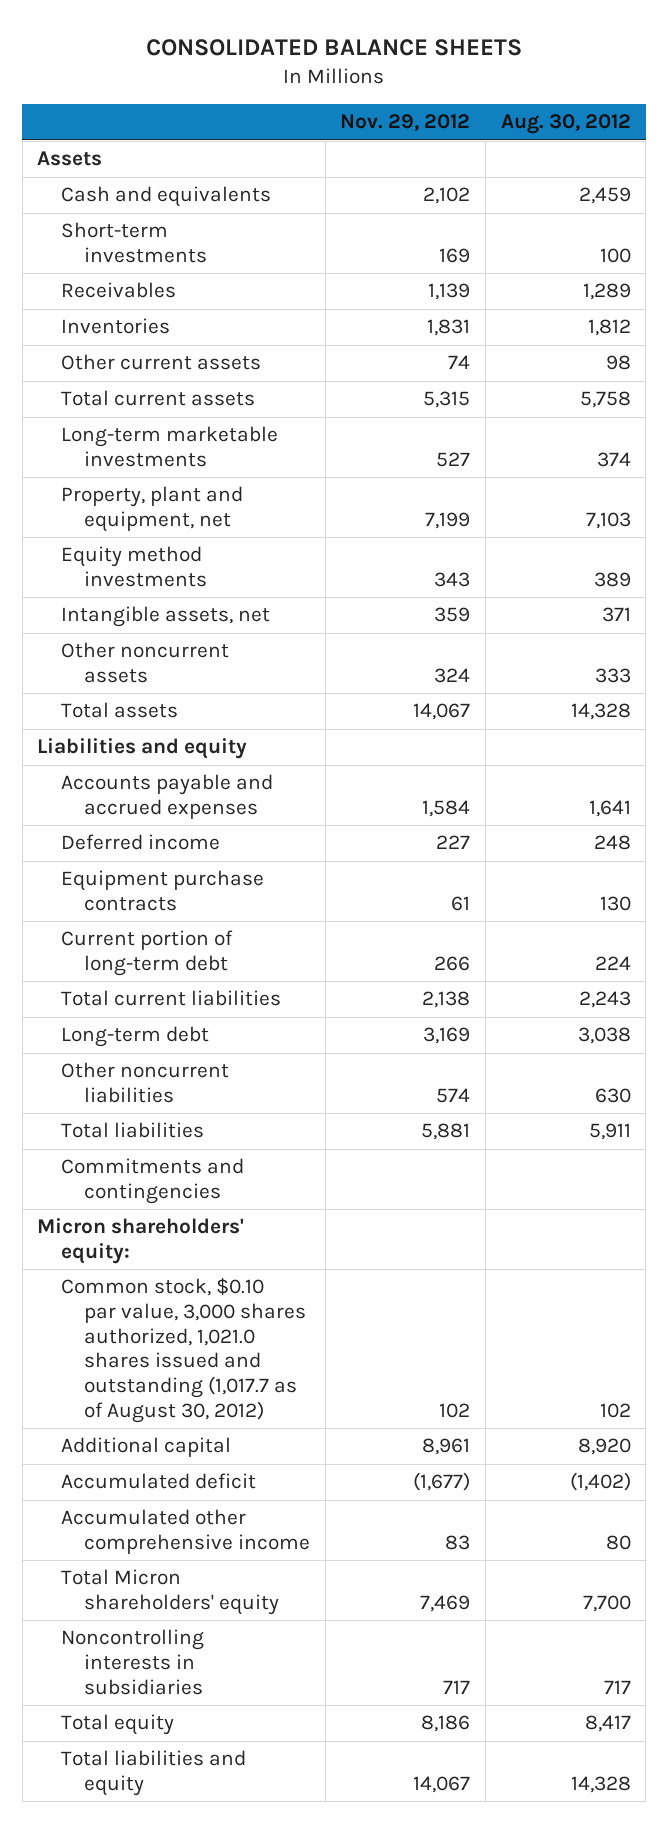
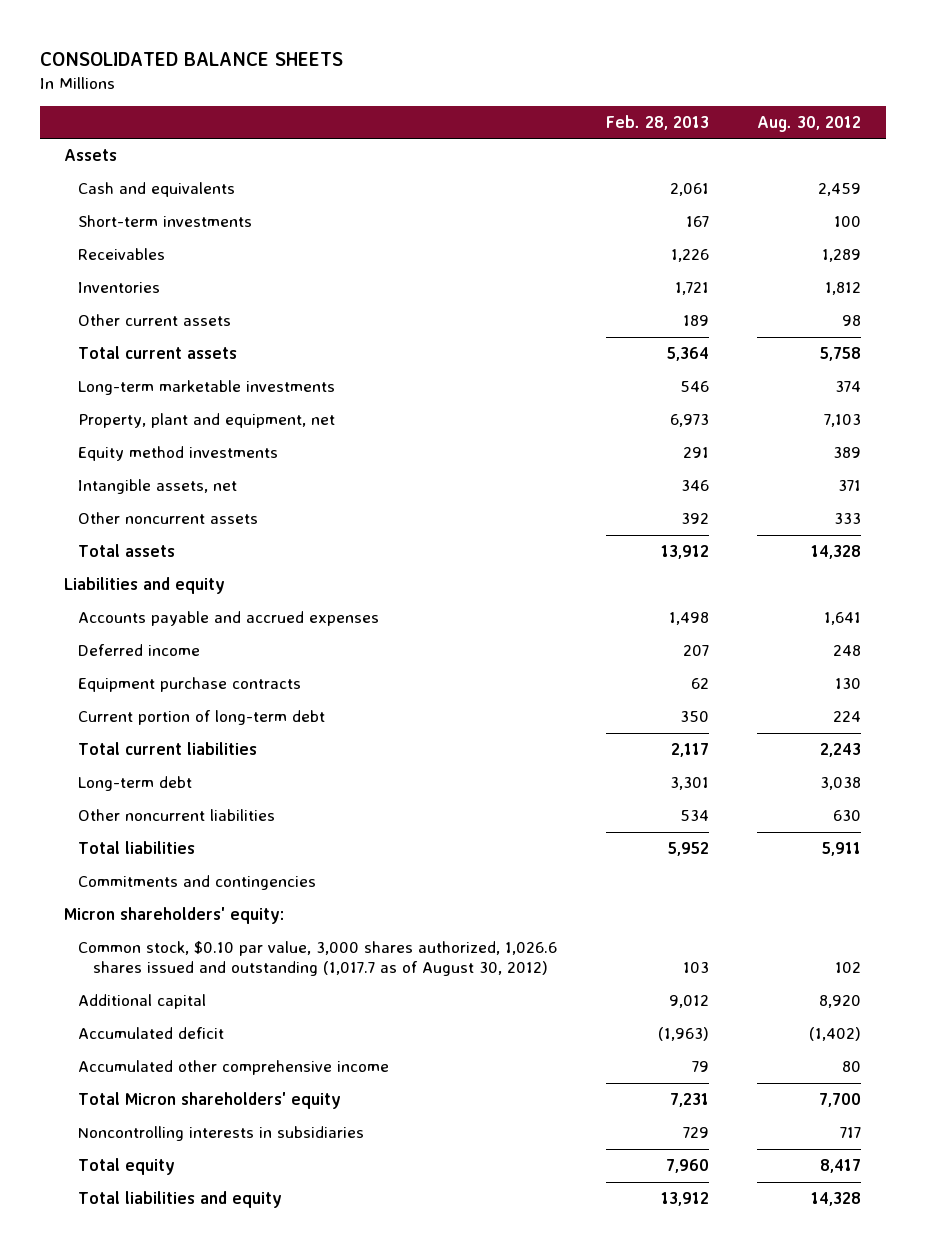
- | Nov. 29, 2012 | Aug. 30, 2012
+ | Feb. 28, 2013 | Aug. 30, 2012
- Common stock, $0.10 par value, 3,000 shares authorized, 1,021.0 shares issued and outstanding (1,017.7 as of August 30, 2012) | 102 | 102
+ Common stock, $0.10 par value, 3,000 shares authorized, 1,026.6 shares issued and outstanding (1,017.7 as of August 30, 2012) | 103 | 102

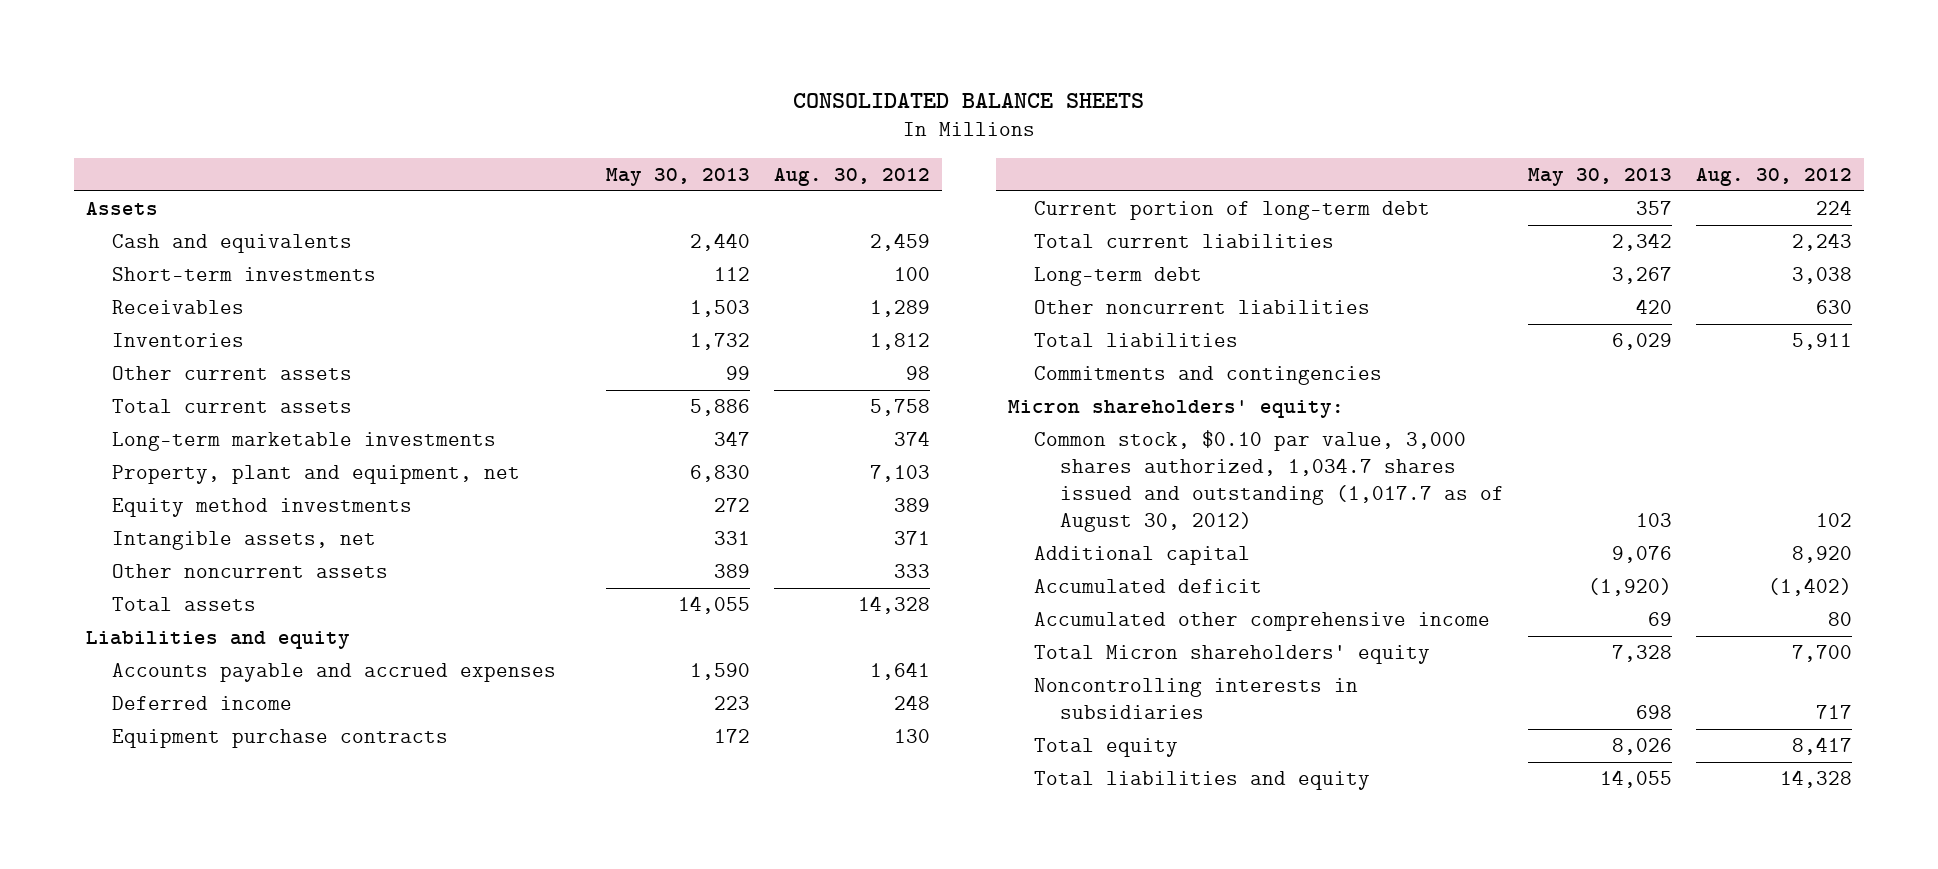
- | Feb. 28, 2013 | Aug. 30, 2012
+ | May 30, 2013 | Aug. 30, 2012
- Common stock, $0.10 par value, 3,000 shares authorized, 1,026.6 shares issued and outstanding (1,017.7 as of August 30, 2012) | 103 | 102
+ Common stock, $0.10 par value, 3,000 shares authorized, 1,034.7 shares issued and outstanding (1,017.7 as of August 30, 2012) | 103 | 102

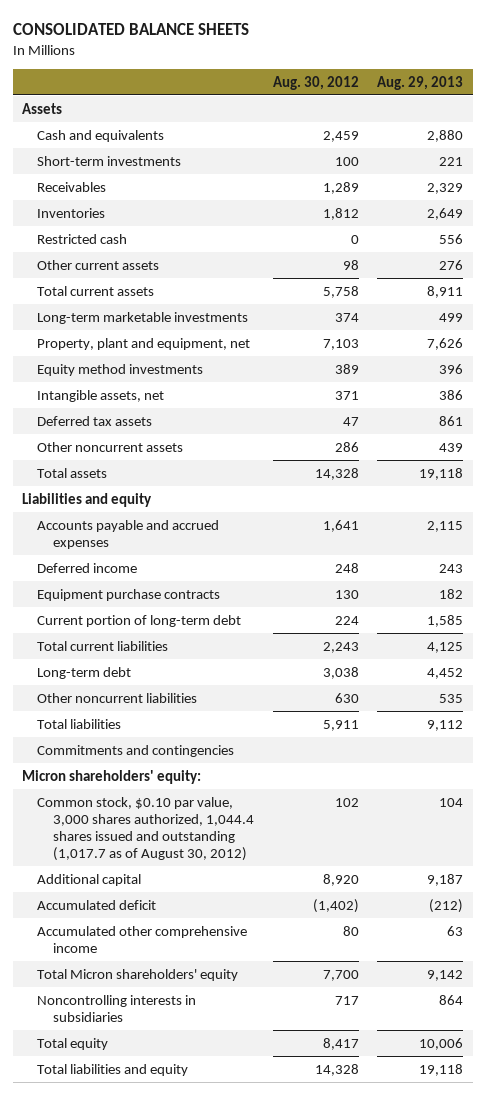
- | May 30, 2013 | Aug. 30, 2012
+ | Aug. 30, 2012 | Aug. 29, 2013
+ Restricted cash | 0 | 556
- Other noncurrent assets | 389 | 333
+ Deferred tax assets | 47 | 861
+ Other noncurrent assets | 286 | 439
- Common stock, $0.10 par value, 3,000 shares authorized, 1,034.7 shares issued and outstanding (1,017.7 as of August 30, 2012) | 103 | 102
+ Common stock, $0.10 par value, 3,000 shares authorized, 1,044.4 shares issued and outstanding (1,017.7 as of August 30, 2012) | 102 | 104

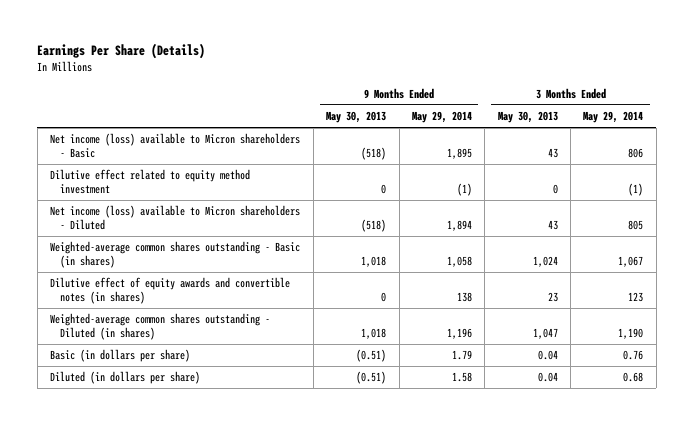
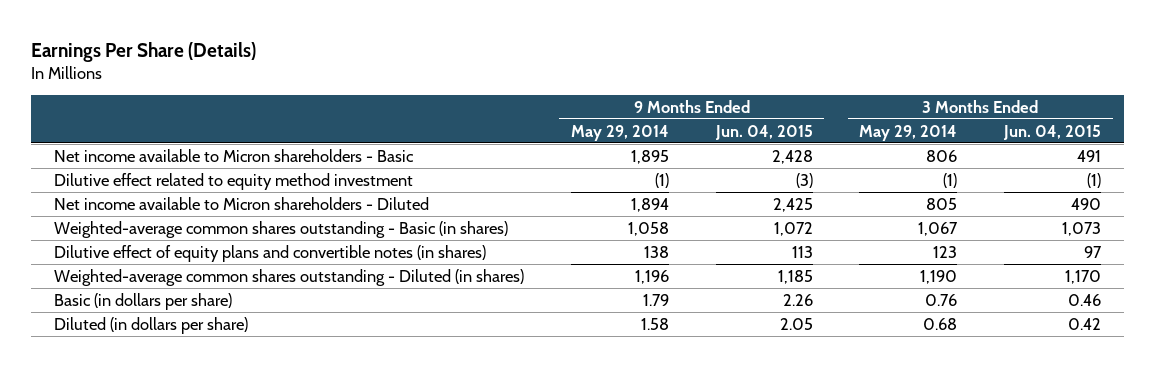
- | 9 Months Ended May 30, 2013 | 9 Months Ended May 29, 2014 | 3 Months Ended May 30, 2013 | 3 Months Ended May 29, 2014
+ | 9 Months Ended May 29, 2014 | 9 Months Ended Jun. 04, 2015 | 3 Months Ended May 29, 2014 | 3 Months Ended Jun. 04, 2015
- Net income (loss) available to Micron shareholders - Basic | (518) | 1,895 | 43 | 806
+ Net income available to Micron shareholders - Basic | 1,895 | 2,428 | 806 | 491
- Net income (loss) available to Micron shareholders - Diluted | (518) | 1,894 | 43 | 805
+ Net income available to Micron shareholders - Diluted | 1,894 | 2,425 | 805 | 490
- Dilutive effect of equity awards and convertible notes (in shares) | 0 | 138 | 23 | 123
+ Dilutive effect of equity plans and convertible notes (in shares) | 138 | 113 | 123 | 97

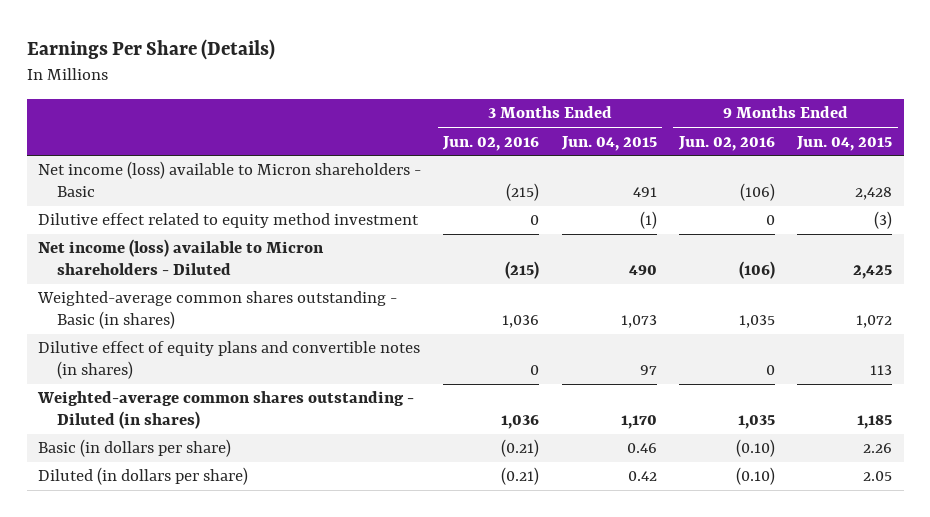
- | 9 Months Ended May 29, 2014 | 9 Months Ended Jun. 04, 2015 | 3 Months Ended May 29, 2014 | 3 Months Ended Jun. 04, 2015
+ | 3 Months Ended Jun. 02, 2016 | 3 Months Ended Jun. 04, 2015 | 9 Months Ended Jun. 02, 2016 | 9 Months Ended Jun. 04, 2015
- Net income available to Micron shareholders - Basic | 1,895 | 2,428 | 806 | 491
+ Net income (loss) available to Micron shareholders - Basic | (215) | 491 | (106) | 2,428
- Net income available to Micron shareholders - Diluted | 1,894 | 2,425 | 805 | 490
+ Net income (loss) available to Micron shareholders - Diluted | (215) | 490 | (106) | 2,425

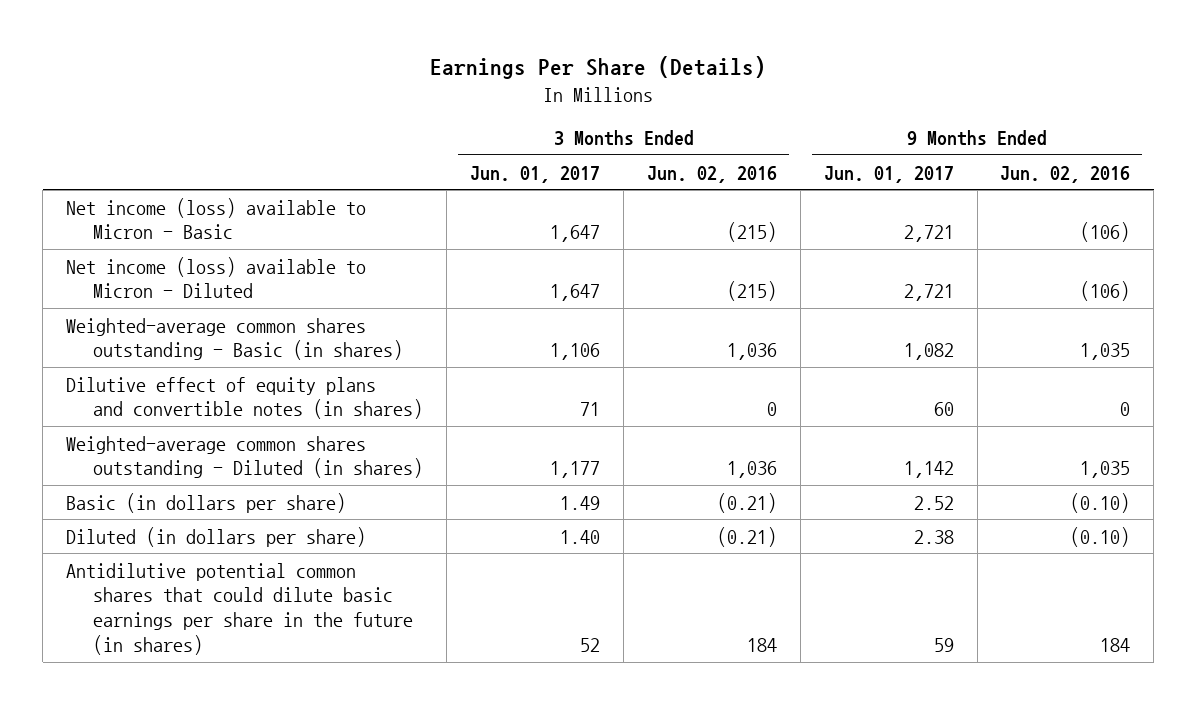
- | 3 Months Ended Jun. 02, 2016 | 3 Months Ended Jun. 04, 2015 | 9 Months Ended Jun. 02, 2016 | 9 Months Ended Jun. 04, 2015
+ | 3 Months Ended Jun. 01, 2017 | 3 Months Ended Jun. 02, 2016 | 9 Months Ended Jun. 01, 2017 | 9 Months Ended Jun. 02, 2016
- Net income (loss) available to Micron shareholders - Basic | (215) | 491 | (106) | 2,428
- Dilutive effect related to equity method investment | 0 | (1) | 0 | (3)
- Net income (loss) available to Micron shareholders - Diluted | (215) | 490 | (106) | 2,425
+ Net income (loss) available to Micron - Basic | 1,647 | (215) | 2,721 | (106)
+ Net income (loss) available to Micron - Diluted | 1,647 | (215) | 2,721 | (106)
+ Antidilutive potential common shares that could dilute basic earnings per share in the future (in shares) | 52 | 184 | 59 | 184

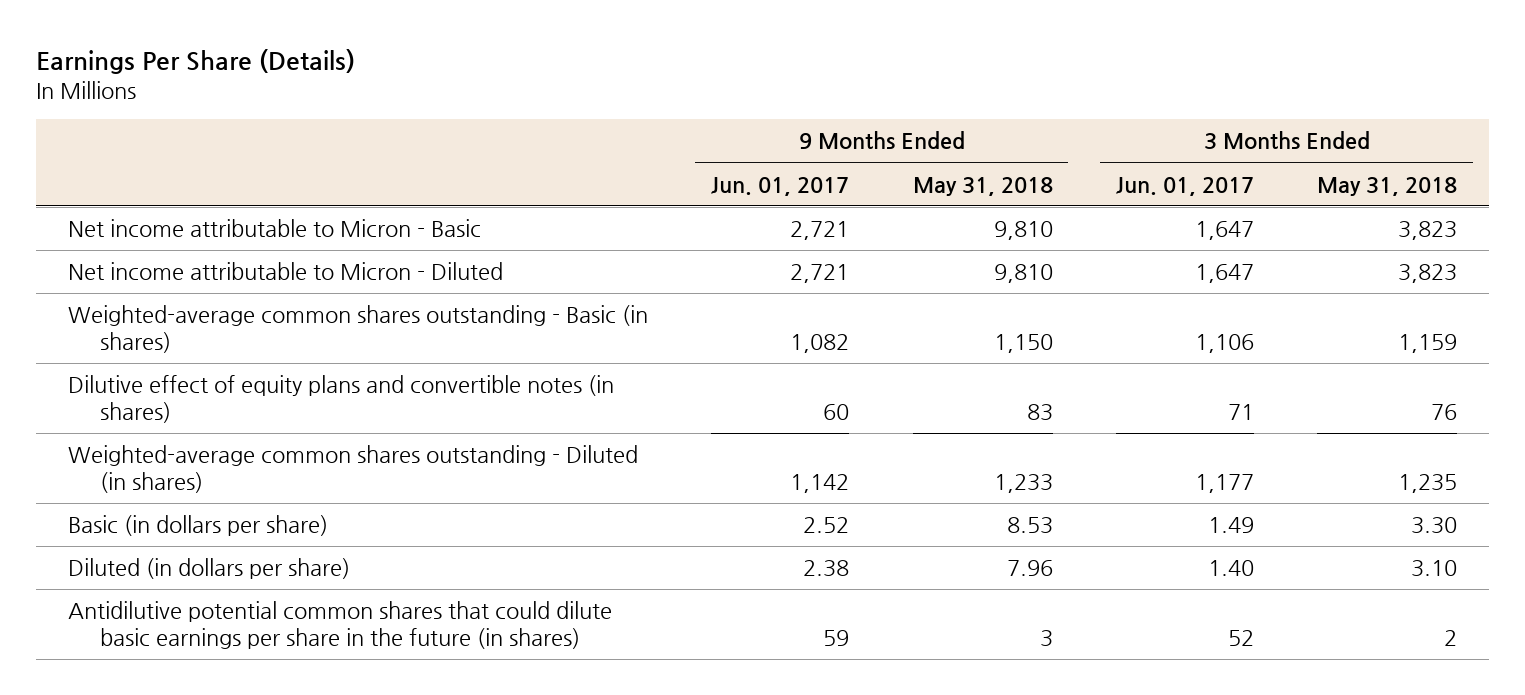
- | 3 Months Ended Jun. 01, 2017 | 3 Months Ended Jun. 02, 2016 | 9 Months Ended Jun. 01, 2017 | 9 Months Ended Jun. 02, 2016
+ | 9 Months Ended Jun. 01, 2017 | 9 Months Ended May 31, 2018 | 3 Months Ended Jun. 01, 2017 | 3 Months Ended May 31, 2018
- Net income (loss) available to Micron - Basic | 1,647 | (215) | 2,721 | (106)
- Net income (loss) available to Micron - Diluted | 1,647 | (215) | 2,721 | (106)
+ Net income attributable to Micron - Basic | 2,721 | 9,810 | 1,647 | 3,823
+ Net income attributable to Micron - Diluted | 2,721 | 9,810 | 1,647 | 3,823

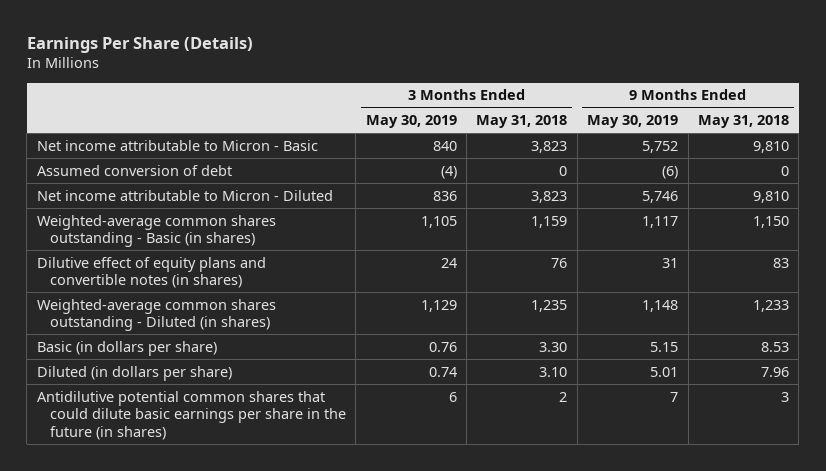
- | 9 Months Ended Jun. 01, 2017 | 9 Months Ended May 31, 2018 | 3 Months Ended Jun. 01, 2017 | 3 Months Ended May 31, 2018
+ | 3 Months Ended May 30, 2019 | 3 Months Ended May 31, 2018 | 9 Months Ended May 30, 2019 | 9 Months Ended May 31, 2018
+ Assumed conversion of debt | (4) | 0 | (6) | 0

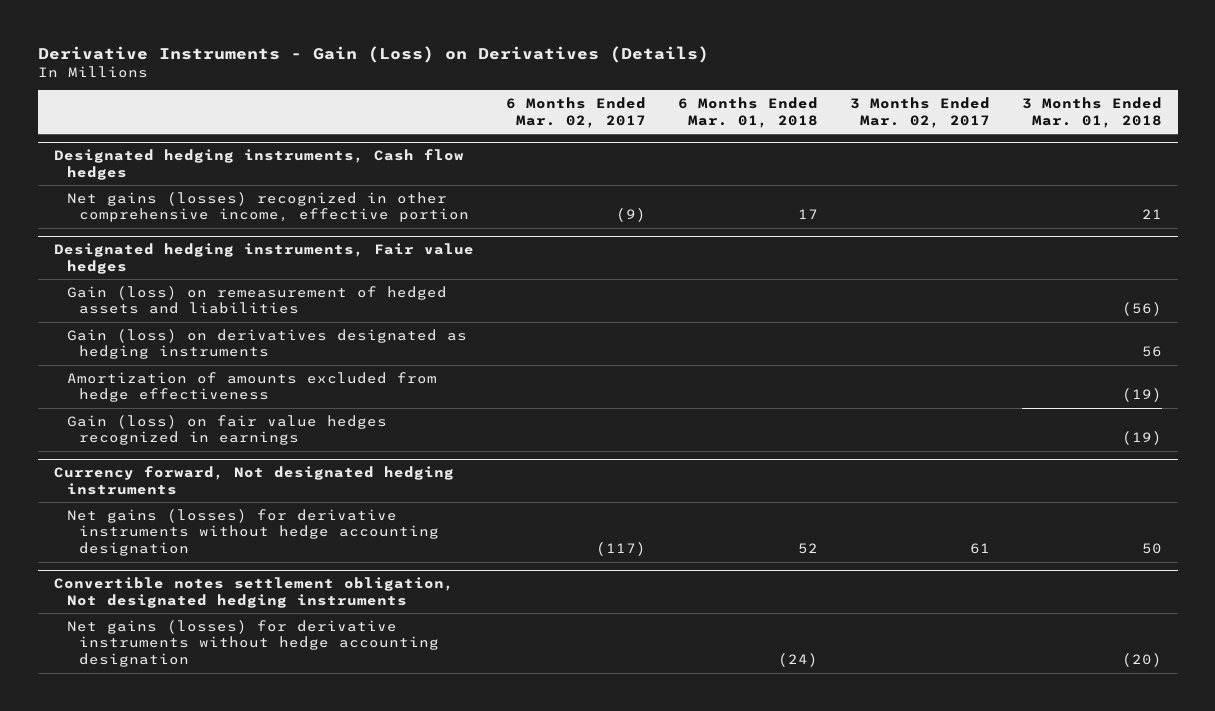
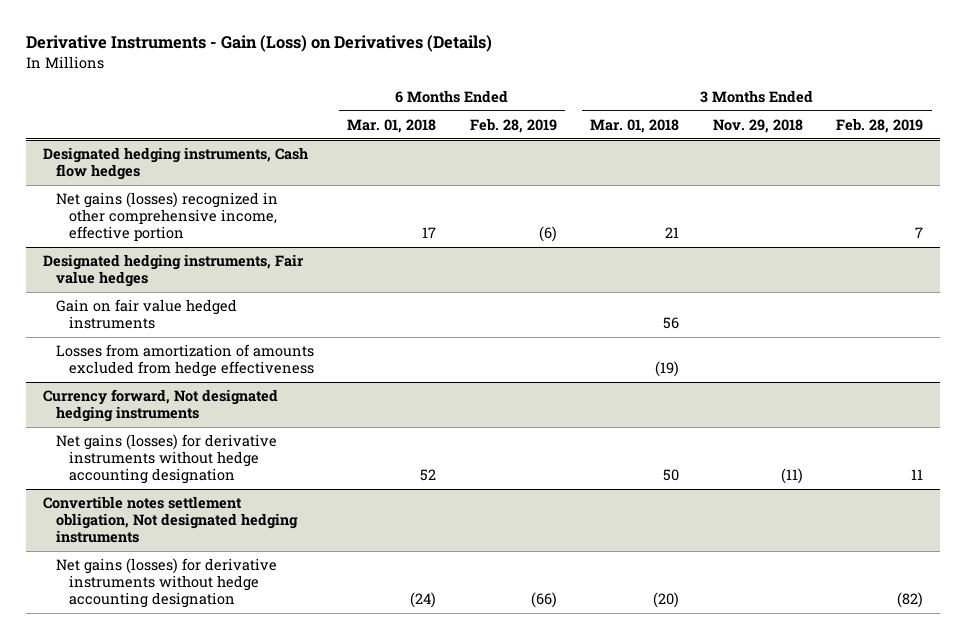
- | 6 Months Ended Mar. 02, 2017 | 6 Months Ended Mar. 01, 2018 | 3 Months Ended Mar. 02, 2017 | 3 Months Ended Mar. 01, 2018
+ | 6 Months Ended Mar. 01, 2018 | 6 Months Ended Feb. 28, 2019 | 3 Months Ended Mar. 01, 2018 | 3 Months Ended Nov. 29, 2018 | 3 Months Ended Feb. 28, 2019
@ Designated hedging instruments, Fair value hedges
- Gain (loss) on remeasurement of hedged assets and liabilities | | | | (56)
- Gain (loss) on derivatives designated as hedging instruments | | | | 56
- Amortization of amounts excluded from hedge effectiveness | | | | (19)
- Gain (loss) on fair value hedges recognized in earnings | | | | (19)
+ Gain on fair value hedged instruments | | | 56 | |
+ Losses from amortization of amounts excluded from hedge effectiveness | | | (19) | |

